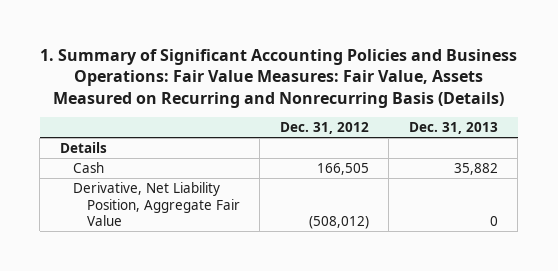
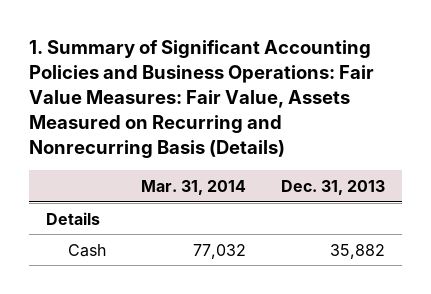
- | Dec. 31, 2012 | Dec. 31, 2013
+ | Mar. 31, 2014 | Dec. 31, 2013
- Derivative, Net Liability Position, Aggregate Fair Value | (508,012) | 0

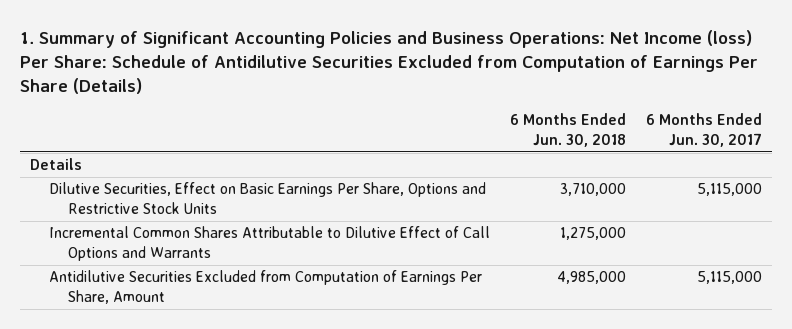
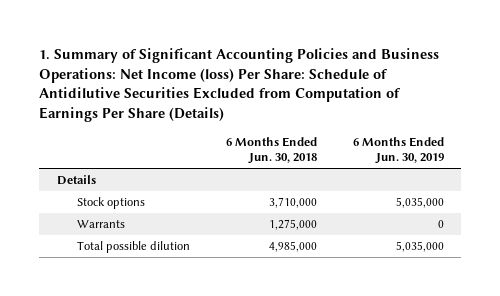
- | 6 Months Ended Jun. 30, 2018 | 6 Months Ended Jun. 30, 2017
+ | 6 Months Ended Jun. 30, 2018 | 6 Months Ended Jun. 30, 2019
- Dilutive Securities, Effect on Basic Earnings Per Share, Options and Restrictive Stock Units | 3,710,000 | 5,115,000
- Incremental Common Shares Attributable to Dilutive Effect of Call Options and Warrants | 1,275,000 |
- Antidilutive Securities Excluded from Computation of Earnings Per Share, Amount | 4,985,000 | 5,115,000
+ Stock options | 3,710,000 | 5,035,000
+ Warrants | 1,275,000 | 0
+ Total possible dilution | 4,985,000 | 5,035,000

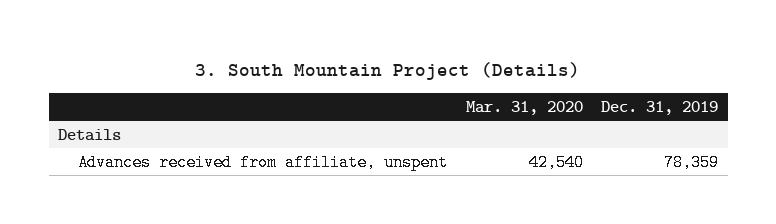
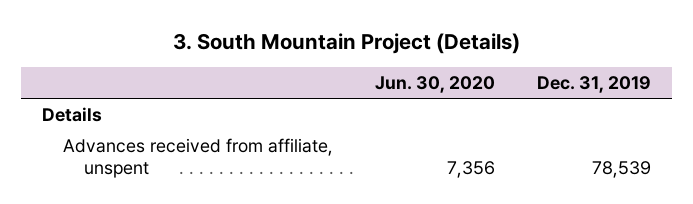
- | Mar. 31, 2020 | Dec. 31, 2019
+ | Jun. 30, 2020 | Dec. 31, 2019
- Advances received from affiliate, unspent | 42,540 | 78,359
+ Advances received from affiliate, unspent | 7,356 | 78,539

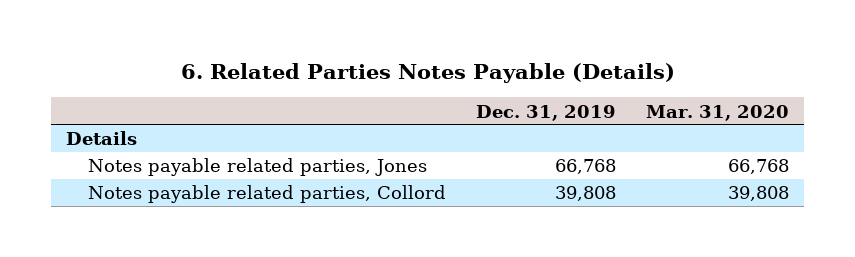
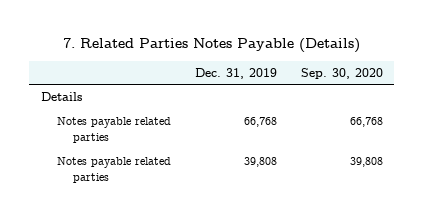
- 6. Related Parties Notes Payable (Details)
+ 7. Related Parties Notes Payable (Details)
- | Dec. 31, 2019 | Mar. 31, 2020
+ | Dec. 31, 2019 | Sep. 30, 2020
- Notes payable related parties, Jones | 66,768 | 66,768
- Notes payable related parties, Collord | 39,808 | 39,808
+ Notes payable related parties | 66,768 | 66,768
+ Notes payable related parties | 39,808 | 39,808

